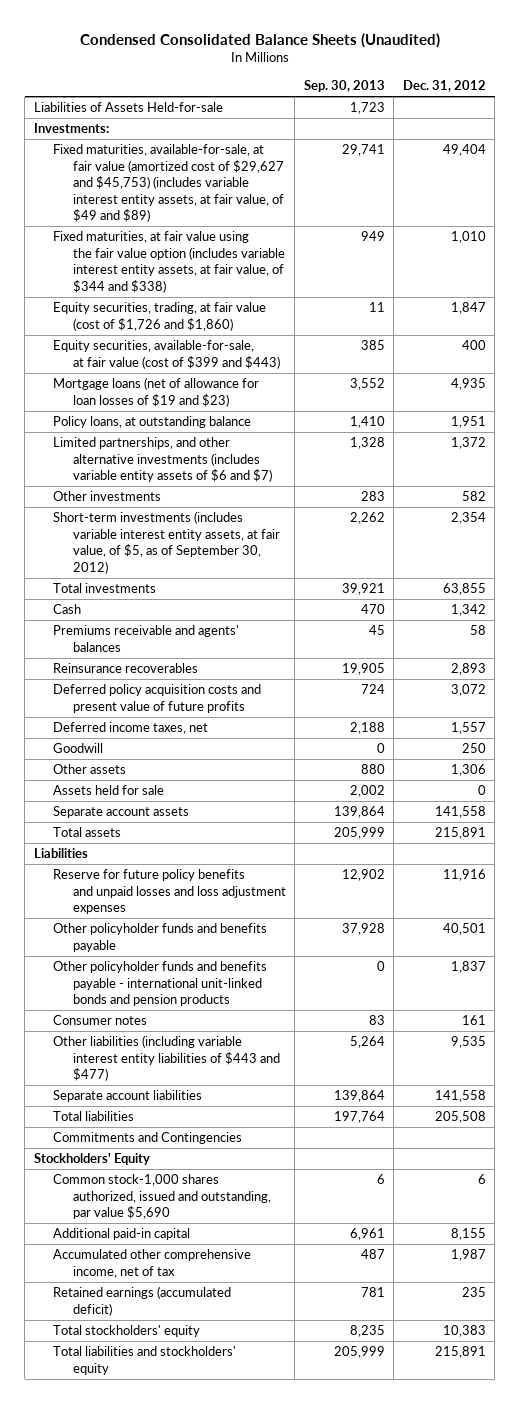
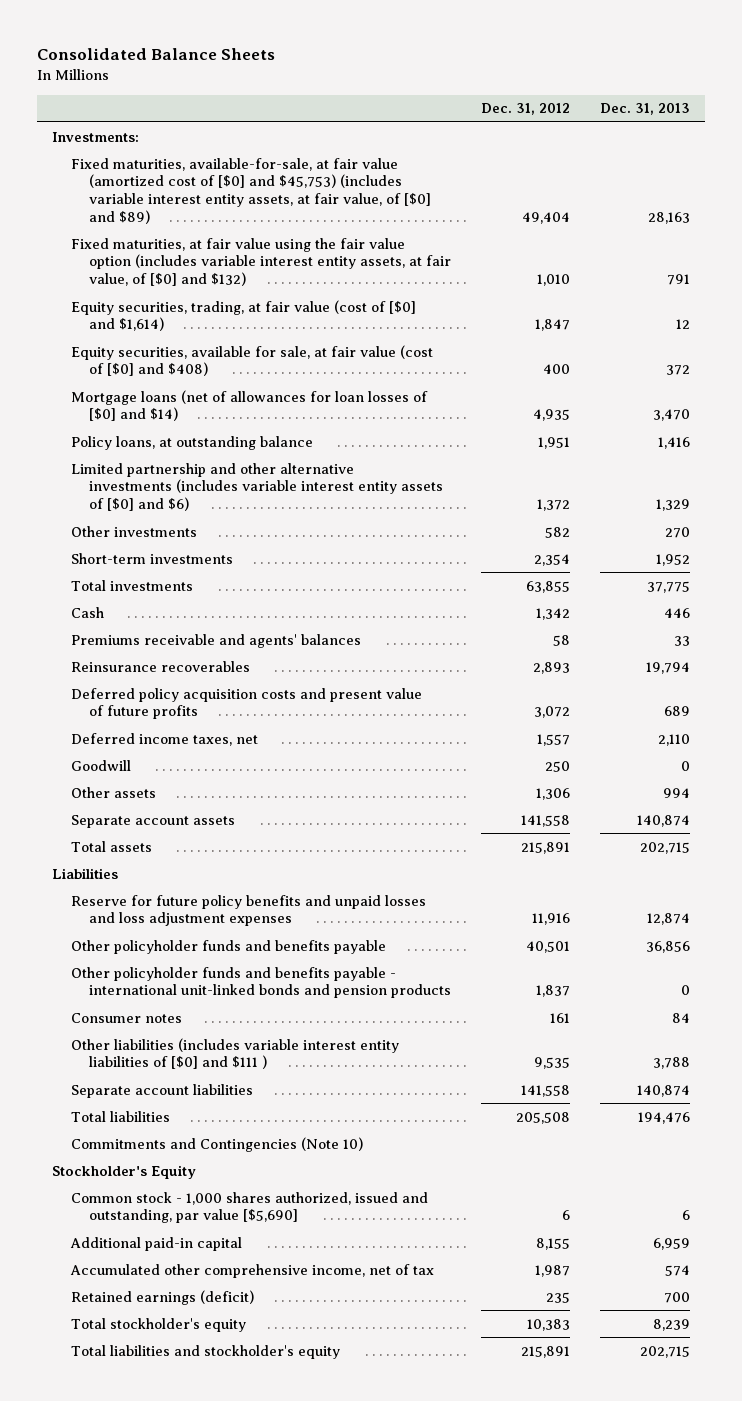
- Condensed Consolidated Balance Sheets (Unaudited)
+ Consolidated Balance Sheets
- | Sep. 30, 2013 | Dec. 31, 2012
+ | Dec. 31, 2012 | Dec. 31, 2013
- Liabilities of Assets Held-for-sale | 1,723 |
- Fixed maturities, available-for-sale, at fair value (amortized cost of $29,627 and $45,753) (includes variable interest entity assets, at fair value, of $49 and $89) | 29,741 | 49,404
- Fixed maturities, at fair value using the fair value option (includes variable interest entity assets, at fair value, of $344 and $338) | 949 | 1,010
- Equity securities, trading, at fair value (cost of $1,726 and $1,860) | 11 | 1,847
- Equity securities, available-for-sale, at fair value (cost of $399 and $443) | 385 | 400
- Mortgage loans (net of allowance for loan losses of $19 and $23) | 3,552 | 4,935
+ Fixed maturities, available-for-sale, at fair value (amortized cost of [$0] and $45,753) (includes variable interest entity assets, at fair value, of [$0] and $89) | 49,404 | 28,163
+ Fixed maturities, at fair value using the fair value option (includes variable interest entity assets, at fair value, of [$0] and $132) | 1,010 | 791
+ Equity securities, trading, at fair value (cost of [$0] and $1,614) | 1,847 | 12
+ Equity securities, available for sale, at fair value (cost of [$0] and $408) | 400 | 372
+ Mortgage loans (net of allowances for loan losses of [$0] and $14) | 4,935 | 3,470
- Limited partnerships, and other alternative investments (includes variable entity assets of $6 and $7) | 1,328 | 1,372
+ Limited partnership and other alternative investments (includes variable interest entity assets of [$0] and $6) | 1,372 | 1,329
- Short-term investments (includes variable interest entity assets, at fair value, of $5, as of September 30, 2012) | 2,262 | 2,354
+ Short-term investments | 2,354 | 1,952
- Assets held for sale | 2,002 | 0
- Other liabilities (including variable interest entity liabilities of $443 and $477) | 5,264 | 9,535
+ Other liabilities (includes variable interest entity liabilities of [$0] and $111 ) | 9,535 | 3,788
- Commitments and Contingencies
- Stockholders' Equity
- Common stock-1,000 shares authorized, issued and outstanding, par value $5,690 | 6 | 6
+ Commitments and Contingencies (Note 10)
+ Stockholder's Equity
+ Common stock - 1,000 shares authorized, issued and outstanding, par value [$5,690] | 6 | 6
- Retained earnings (accumulated deficit) | 781 | 235
- Total stockholders' equity | 8,235 | 10,383
- Total liabilities and stockholders' equity | 205,999 | 215,891
+ Retained earnings (deficit) | 235 | 700
+ Total stockholder's equity | 10,383 | 8,239
+ Total liabilities and stockholder's equity | 215,891 | 202,715

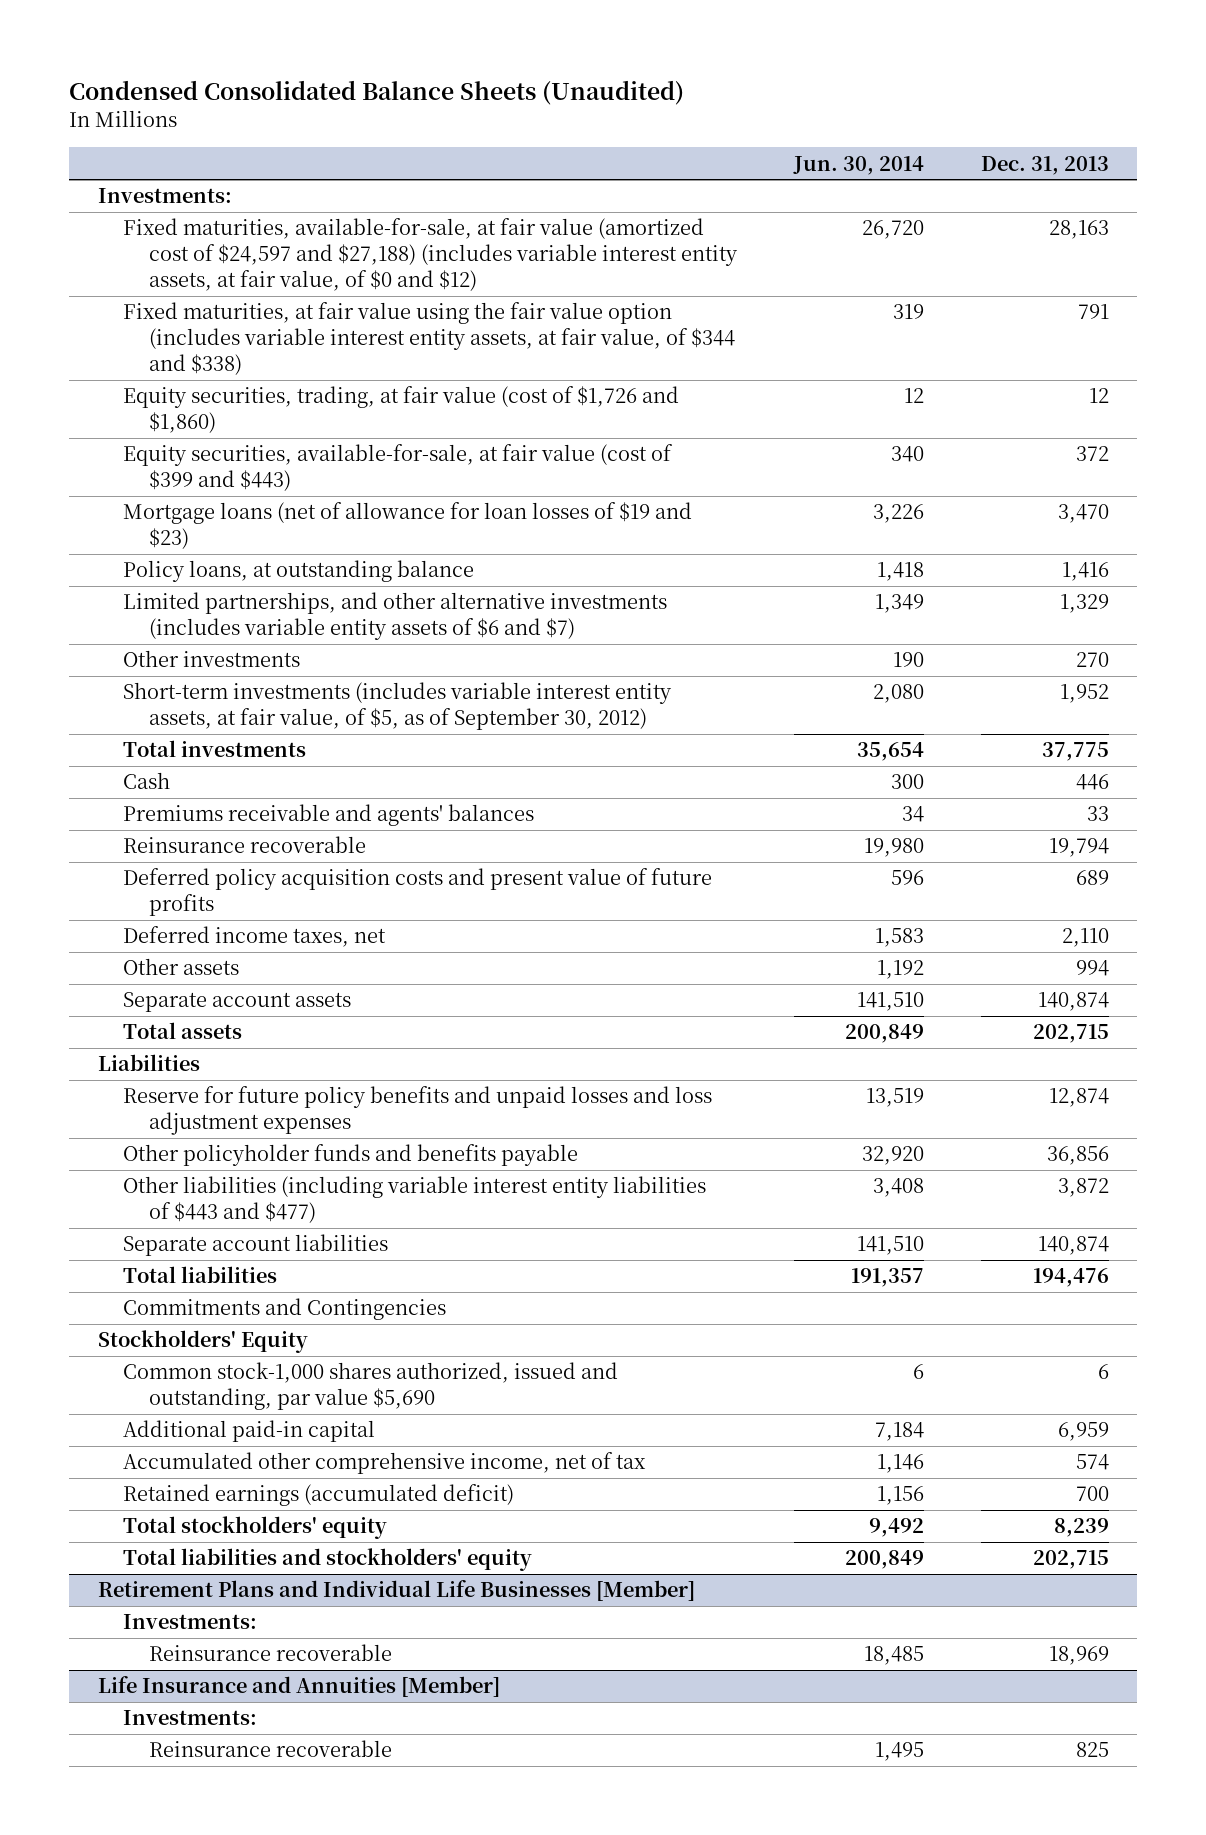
- Consolidated Balance Sheets
+ Condensed Consolidated Balance Sheets (Unaudited)
- | Dec. 31, 2012 | Dec. 31, 2013
+ | Jun. 30, 2014 | Dec. 31, 2013
- Fixed maturities, available-for-sale, at fair value (amortized cost of [$0] and $45,753) (includes variable interest entity assets, at fair value, of [$0] and $89) | 49,404 | 28,163
- Fixed maturities, at fair value using the fair value option (includes variable interest entity assets, at fair value, of [$0] and $132) | 1,010 | 791
- Equity securities, trading, at fair value (cost of [$0] and $1,614) | 1,847 | 12
- Equity securities, available for sale, at fair value (cost of [$0] and $408) | 400 | 372
- Mortgage loans (net of allowances for loan losses of [$0] and $14) | 4,935 | 3,470
+ Fixed maturities, available-for-sale, at fair value (amortized cost of $24,597 and $27,188) (includes variable interest entity assets, at fair value, of $0 and $12) | 26,720 | 28,163
+ Fixed maturities, at fair value using the fair value option (includes variable interest entity assets, at fair value, of $344 and $338) | 319 | 791
+ Equity securities, trading, at fair value (cost of $1,726 and $1,860) | 12 | 12
+ Equity securities, available-for-sale, at fair value (cost of $399 and $443) | 340 | 372
+ Mortgage loans (net of allowance for loan losses of $19 and $23) | 3,226 | 3,470
- Limited partnership and other alternative investments (includes variable interest entity assets of [$0] and $6) | 1,372 | 1,329
+ Limited partnerships, and other alternative investments (includes variable entity assets of $6 and $7) | 1,349 | 1,329
- Short-term investments | 2,354 | 1,952
+ Short-term investments (includes variable interest entity assets, at fair value, of $5, as of September 30, 2012) | 2,080 | 1,952
- Reinsurance recoverables | 2,893 | 19,794
+ Reinsurance recoverable | 19,980 | 19,794
- Goodwill | 250 | 0
- Other policyholder funds and benefits payable - international unit-linked bonds and pension products | 1,837 | 0
- Consumer notes | 161 | 84
- Other liabilities (includes variable interest entity liabilities of [$0] and $111 ) | 9,535 | 3,788
+ Other liabilities (including variable interest entity liabilities of $443 and $477) | 3,408 | 3,872
- Commitments and Contingencies (Note 10)
- Stockholder's Equity
- Common stock - 1,000 shares authorized, issued and outstanding, par value [$5,690] | 6 | 6
+ Commitments and Contingencies
+ Stockholders' Equity
+ Common stock-1,000 shares authorized, issued and outstanding, par value $5,690 | 6 | 6
- Retained earnings (deficit) | 235 | 700
- Total stockholder's equity | 10,383 | 8,239
- Total liabilities and stockholder's equity | 215,891 | 202,715
+ Retained earnings (accumulated deficit) | 1,156 | 700
+ Total stockholders' equity | 9,492 | 8,239
+ Total liabilities and stockholders' equity | 200,849 | 202,715
+ Retirement Plans and Individual Life Businesses [Member]
+ Investments:
+ Reinsurance recoverable | 18,485 | 18,969
+ Life Insurance and Annuities [Member]
+ Investments:
+ Reinsurance recoverable | 1,495 | 825

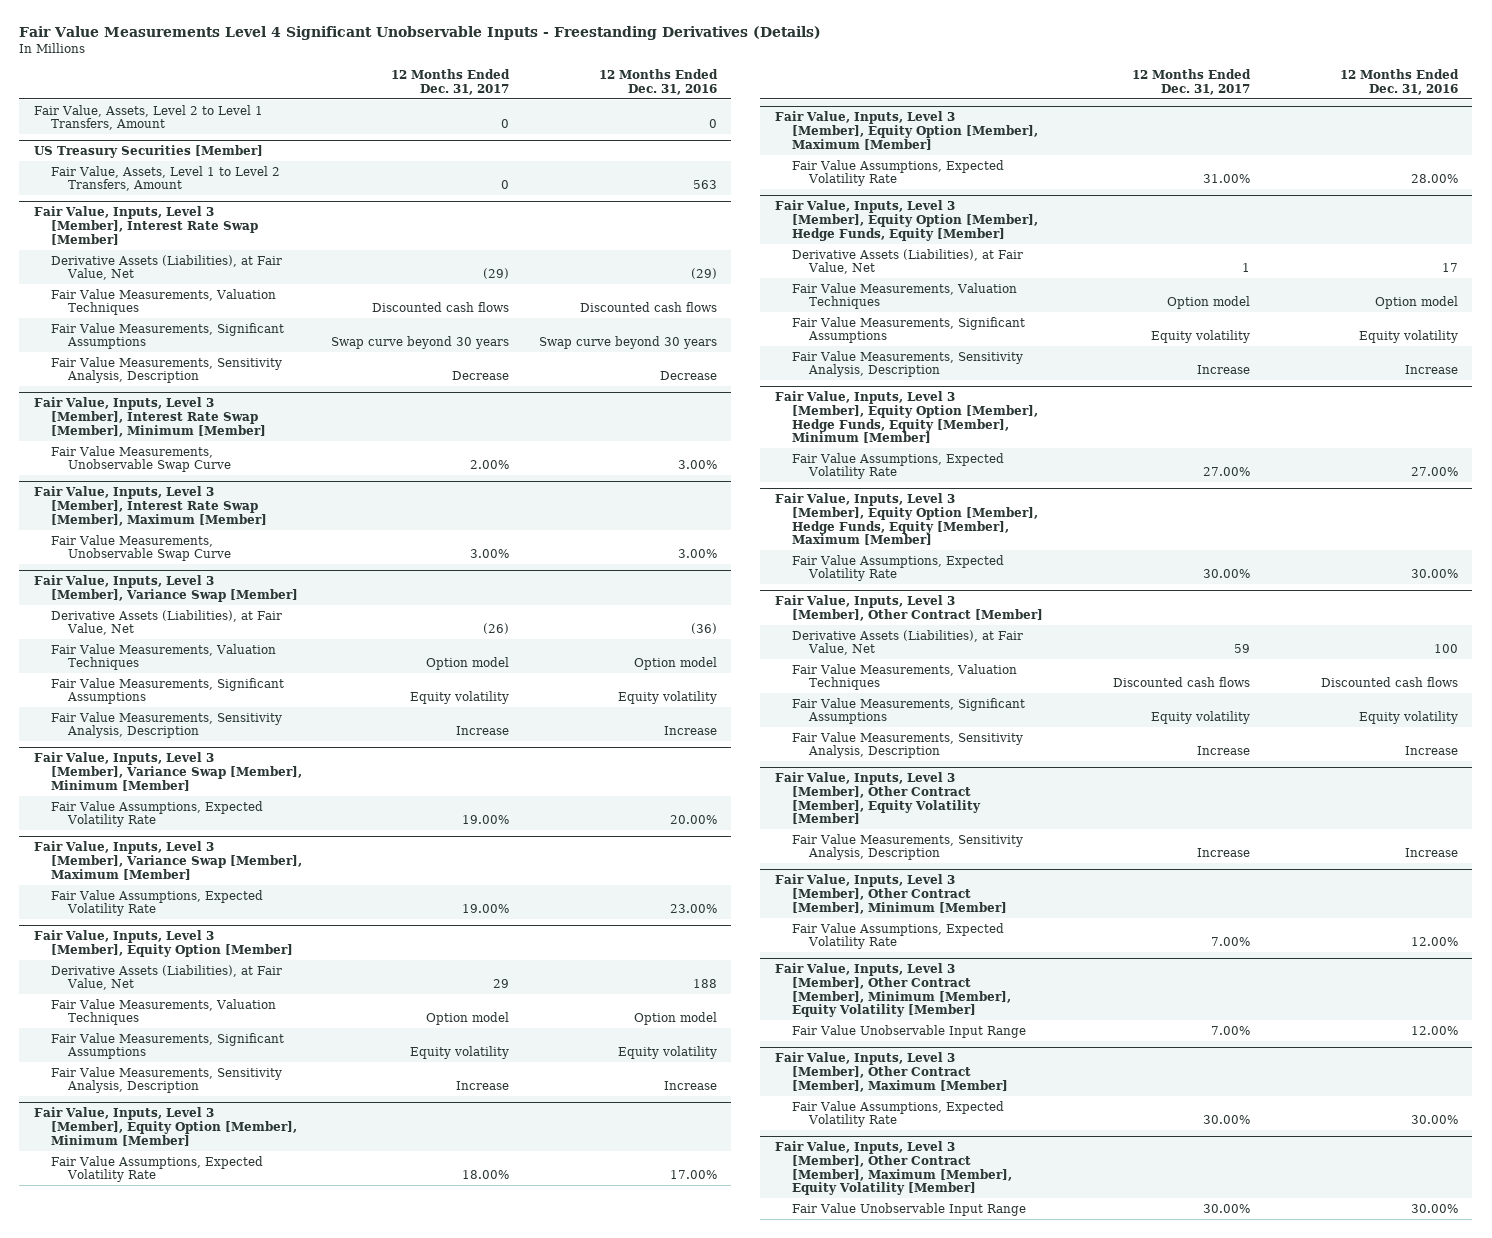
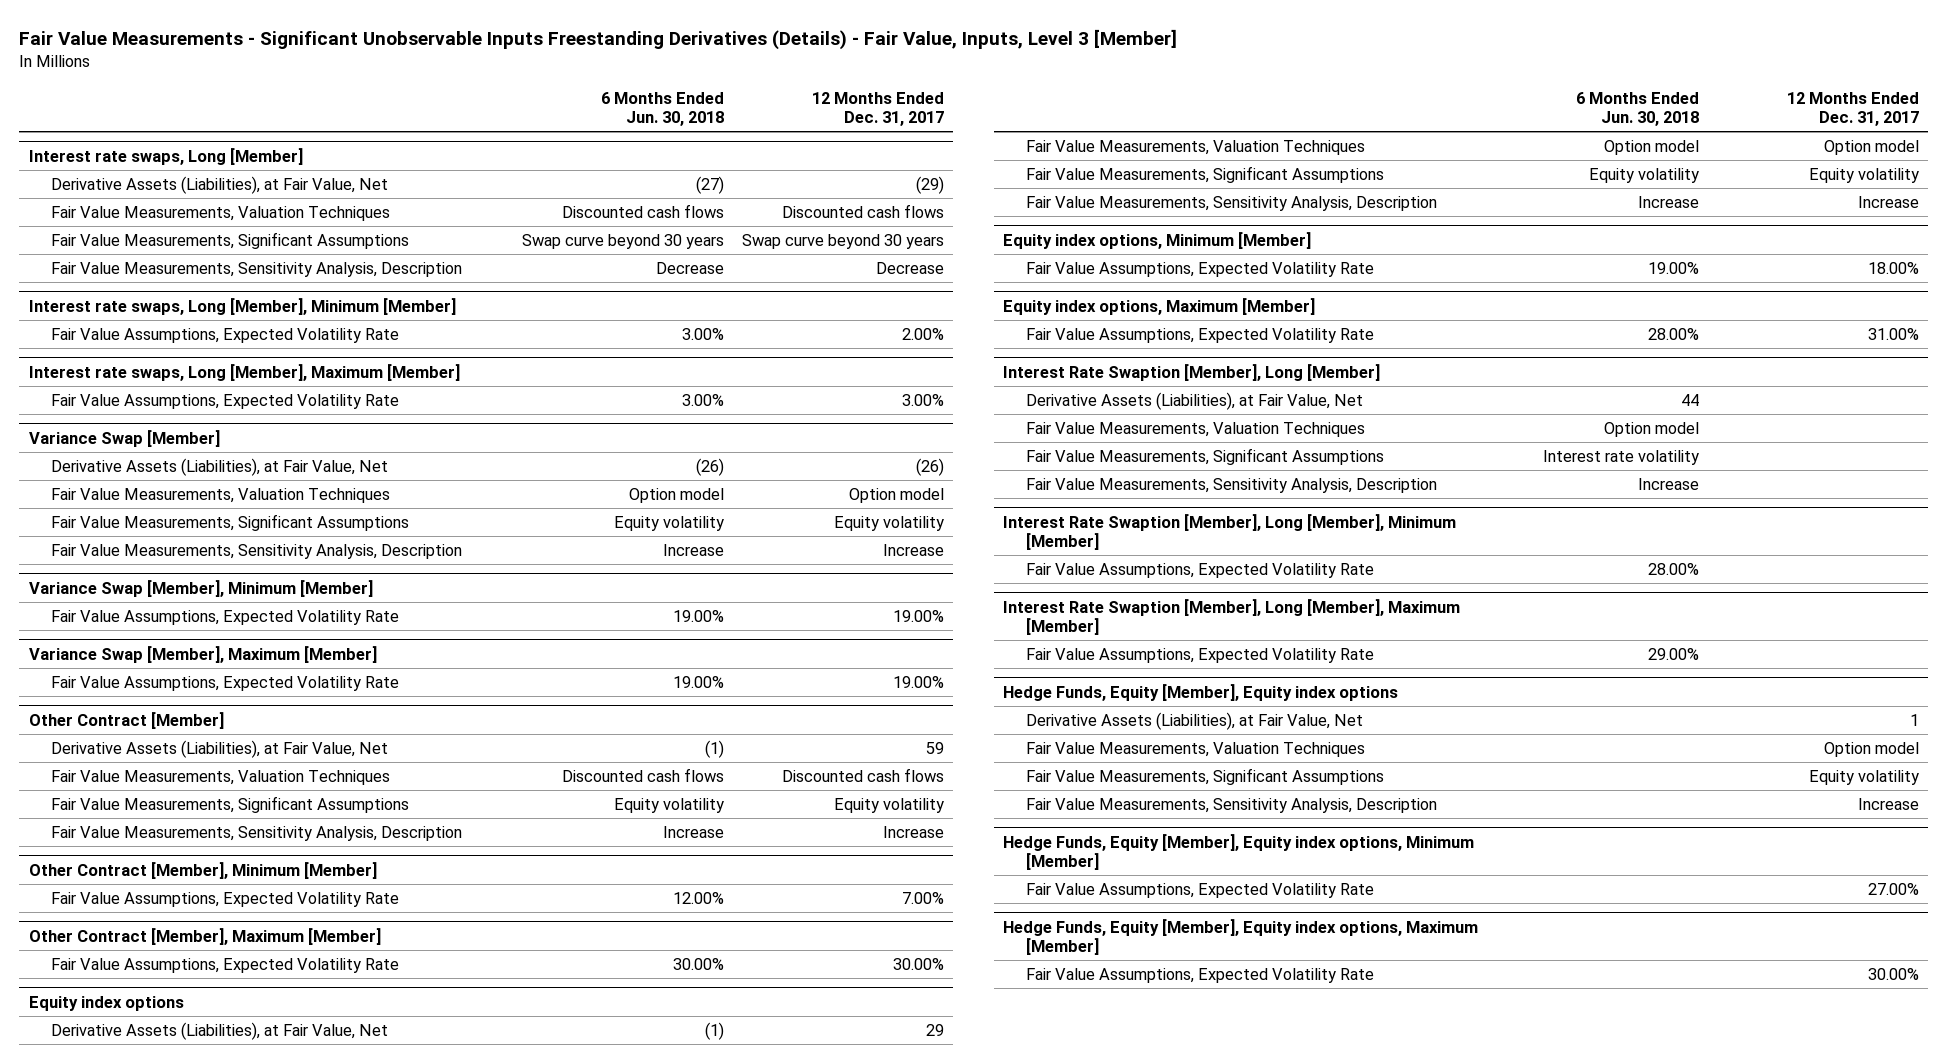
- Fair Value Measurements Level 4 Significant Unobservable Inputs - Freestanding Derivatives (Details)
+ Fair Value Measurements - Significant Unobservable Inputs Freestanding Derivatives (Details) - Fair Value, Inputs, Level 3 [Member]
- | 12 Months Ended Dec. 31, 2017 | 12 Months Ended Dec. 31, 2016
+ | 6 Months Ended Jun. 30, 2018 | 12 Months Ended Dec. 31, 2017
- Fair Value, Assets, Level 2 to Level 1 Transfers, Amount | 0 | 0
- US Treasury Securities [Member]
- Fair Value, Assets, Level 1 to Level 2 Transfers, Amount | 0 | 563
- Fair Value, Inputs, Level 3 [Member], Interest Rate Swap [Member]
+ Interest rate swaps, Long [Member]
- Fair Value, Inputs, Level 3 [Member], Interest Rate Swap [Member], Minimum [Member]
- Fair Value Measurements, Unobservable Swap Curve | 2.00% | 3.00%
- Fair Value, Inputs, Level 3 [Member], Interest Rate Swap [Member], Maximum [Member]
- Fair Value Measurements, Unobservable Swap Curve | 3.00% | 3.00%
- Fair Value, Inputs, Level 3 [Member], Variance Swap [Member]
+ Interest rate swaps, Long [Member], Minimum [Member]
+ Fair Value Assumptions, Expected Volatility Rate | 3.00% | 2.00%
+ Interest rate swaps, Long [Member], Maximum [Member]
+ Fair Value Assumptions, Expected Volatility Rate | 3.00% | 3.00%
+ Variance Swap [Member]
- Fair Value, Inputs, Level 3 [Member], Variance Swap [Member], Minimum [Member]
+ Variance Swap [Member], Minimum [Member]
- Fair Value, Inputs, Level 3 [Member], Variance Swap [Member], Maximum [Member]
+ Variance Swap [Member], Maximum [Member]
- Fair Value, Inputs, Level 3 [Member], Equity Option [Member]
+ Other Contract [Member]
+ Derivative Assets (Liabilities), at Fair Value, Net | (1) | 59
+ Fair Value Measurements, Valuation Techniques | Discounted cash flows | Discounted cash flows
+ Fair Value Measurements, Significant Assumptions | Equity volatility | Equity volatility
+ Fair Value Measurements, Sensitivity Analysis, Description | Increase | Increase
+ Other Contract [Member], Minimum [Member]
+ Fair Value Assumptions, Expected Volatility Rate | 12.00% | 7.00%
+ Other Contract [Member], Maximum [Member]
+ Fair Value Assumptions, Expected Volatility Rate | 30.00% | 30.00%
+ Equity index options
- Fair Value, Inputs, Level 3 [Member], Equity Option [Member], Minimum [Member]
+ Equity index options, Minimum [Member]
- Fair Value, Inputs, Level 3 [Member], Equity Option [Member], Maximum [Member]
+ Equity index options, Maximum [Member]
- Fair Value, Inputs, Level 3 [Member], Equity Option [Member], Hedge Funds, Equity [Member]
+ Interest Rate Swaption [Member], Long [Member]
+ Derivative Assets (Liabilities), at Fair Value, Net | 44 |
+ Fair Value Measurements, Valuation Techniques | Option model |
+ Fair Value Measurements, Significant Assumptions | Interest rate volatility |
+ Fair Value Measurements, Sensitivity Analysis, Description | Increase |
+ Interest Rate Swaption [Member], Long [Member], Minimum [Member]
+ Fair Value Assumptions, Expected Volatility Rate | 28.00% |
+ Interest Rate Swaption [Member], Long [Member], Maximum [Member]
+ Fair Value Assumptions, Expected Volatility Rate | 29.00% |
+ Hedge Funds, Equity [Member], Equity index options
- Fair Value, Inputs, Level 3 [Member], Equity Option [Member], Hedge Funds, Equity [Member], Minimum [Member]
+ Hedge Funds, Equity [Member], Equity index options, Minimum [Member]
- Fair Value, Inputs, Level 3 [Member], Equity Option [Member], Hedge Funds, Equity [Member], Maximum [Member]
- Fair Value Assumptions, Expected Volatility Rate | 30.00% | 30.00%
- Fair Value, Inputs, Level 3 [Member], Other Contract [Member]
- Derivative Assets (Liabilities), at Fair Value, Net | 59 | 100
- Fair Value Measurements, Valuation Techniques | Discounted cash flows | Discounted cash flows
- Fair Value Measurements, Significant Assumptions | Equity volatility | Equity volatility
- Fair Value Measurements, Sensitivity Analysis, Description | Increase | Increase
- Fair Value, Inputs, Level 3 [Member], Other Contract [Member], Equity Volatility [Member]
- Fair Value Measurements, Sensitivity Analysis, Description | Increase | Increase
- Fair Value, Inputs, Level 3 [Member], Other Contract [Member], Minimum [Member]
- Fair Value Assumptions, Expected Volatility Rate | 7.00% | 12.00%
- Fair Value, Inputs, Level 3 [Member], Other Contract [Member], Minimum [Member], Equity Volatility [Member]
- Fair Value Unobservable Input Range | 7.00% | 12.00%
- Fair Value, Inputs, Level 3 [Member], Other Contract [Member], Maximum [Member]
+ Hedge Funds, Equity [Member], Equity index options, Maximum [Member]
- Fair Value, Inputs, Level 3 [Member], Other Contract [Member], Maximum [Member], Equity Volatility [Member]
- Fair Value Unobservable Input Range | 30.00% | 30.00%

